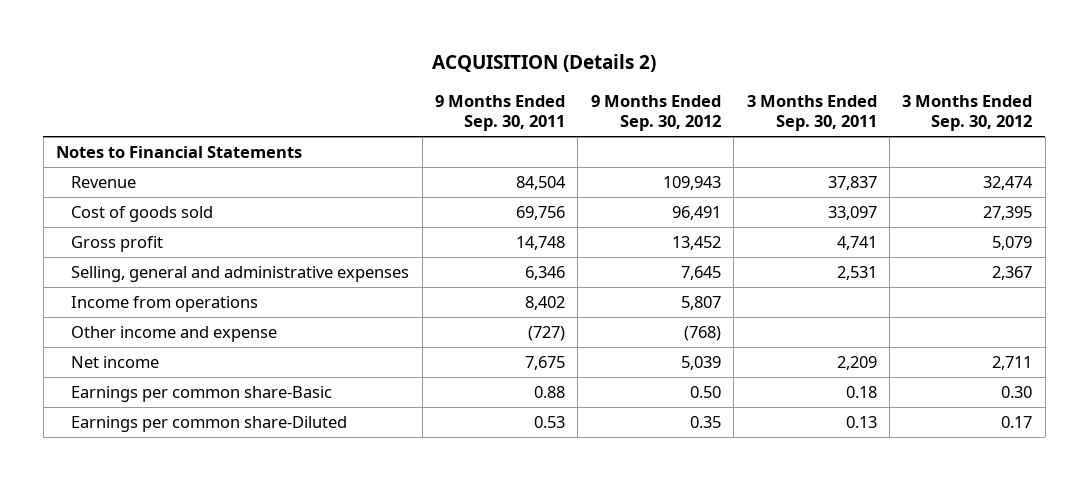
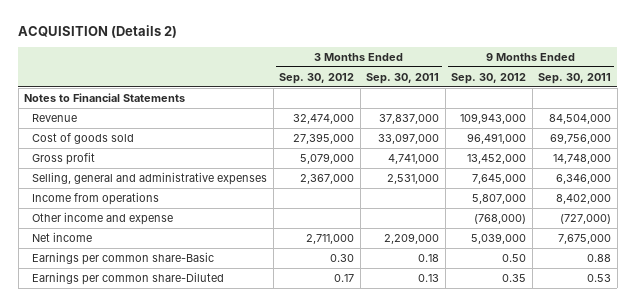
- | 9 Months Ended Sep. 30, 2011 | 9 Months Ended Sep. 30, 2012 | 3 Months Ended Sep. 30, 2011 | 3 Months Ended Sep. 30, 2012
+ | 3 Months Ended Sep. 30, 2012 | 3 Months Ended Sep. 30, 2011 | 9 Months Ended Sep. 30, 2012 | 9 Months Ended Sep. 30, 2011
- Revenue | 84,504 | 109,943 | 37,837 | 32,474
- Cost of goods sold | 69,756 | 96,491 | 33,097 | 27,395
- Gross profit | 14,748 | 13,452 | 4,741 | 5,079
- Selling, general and administrative expenses | 6,346 | 7,645 | 2,531 | 2,367
- Income from operations | 8,402 | 5,807 | |
- Other income and expense | (727) | (768) | |
- Net income | 7,675 | 5,039 | 2,209 | 2,711
+ Revenue | 32,474,000 | 37,837,000 | 109,943,000 | 84,504,000
+ Cost of goods sold | 27,395,000 | 33,097,000 | 96,491,000 | 69,756,000
+ Gross profit | 5,079,000 | 4,741,000 | 13,452,000 | 14,748,000
+ Selling, general and administrative expenses | 2,367,000 | 2,531,000 | 7,645,000 | 6,346,000
+ Income from operations | | | 5,807,000 | 8,402,000
+ Other income and expense | | | (768,000) | (727,000)
+ Net income | 2,711,000 | 2,209,000 | 5,039,000 | 7,675,000

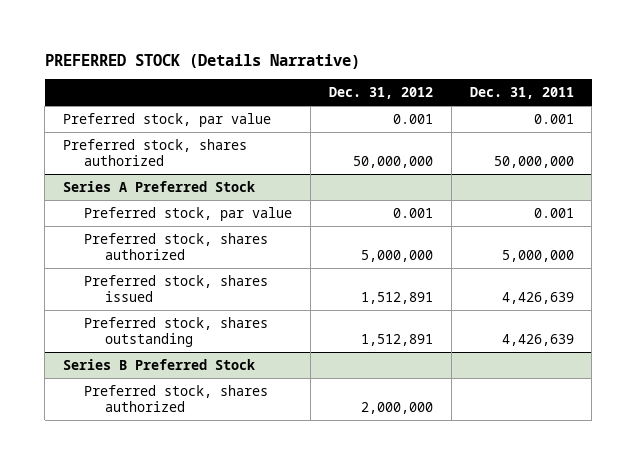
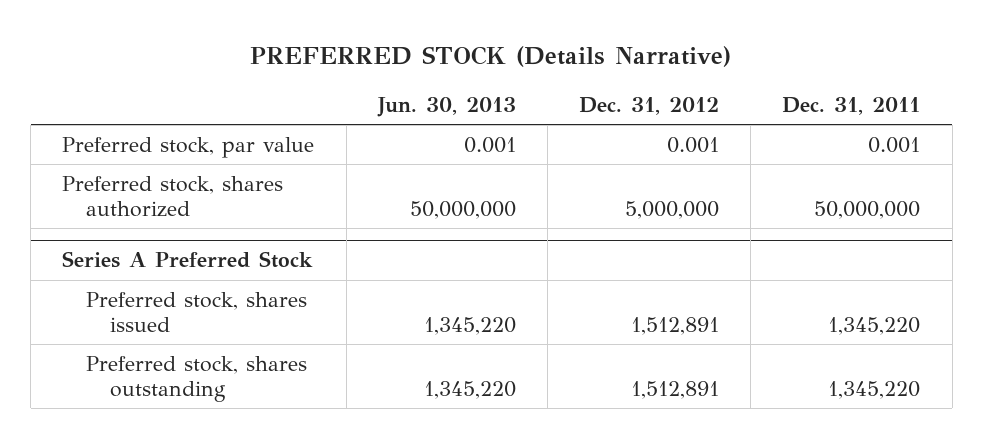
- | Dec. 31, 2012 | Dec. 31, 2011
+ | Jun. 30, 2013 | Dec. 31, 2012 | Dec. 31, 2011
- Preferred stock, shares authorized | 50,000,000 | 50,000,000
+ Preferred stock, shares authorized | 50,000,000 | 5,000,000 | 50,000,000
@ Series A Preferred Stock
- Preferred stock, par value | 0.001 | 0.001
- Preferred stock, shares authorized | 5,000,000 | 5,000,000
- Preferred stock, shares issued | 1,512,891 | 4,426,639
- Preferred stock, shares outstanding | 1,512,891 | 4,426,639
- Series B Preferred Stock
- Preferred stock, shares authorized | 2,000,000 |
@ Series A Preferred Stock
+ Preferred stock, shares issued | 1,345,220 | 1,512,891 | 1,345,220
+ Preferred stock, shares outstanding | 1,345,220 | 1,512,891 | 1,345,220

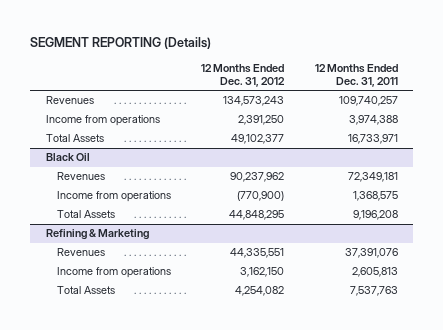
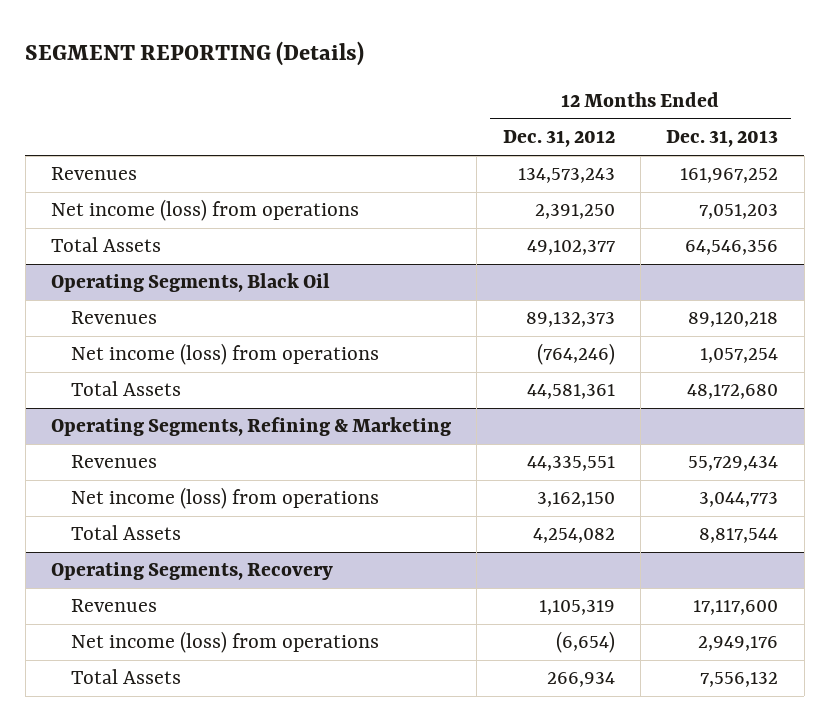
- | 12 Months Ended Dec. 31, 2012 | 12 Months Ended Dec. 31, 2011
+ | 12 Months Ended Dec. 31, 2012 | 12 Months Ended Dec. 31, 2013
- Income from operations | 2,391,250 | 3,974,388
+ Net income (loss) from operations | 2,391,250 | 7,051,203
- Black Oil
- Revenues | 90,237,962 | 72,349,181
- Income from operations | (770,900) | 1,368,575
- Total Assets | 44,848,295 | 9,196,208
- Refining & Marketing
+ Operating Segments, Black Oil
+ Revenues | 89,132,373 | 89,120,218
+ Net income (loss) from operations | (764,246) | 1,057,254
+ Total Assets | 44,581,361 | 48,172,680
+ Operating Segments, Refining & Marketing
- Income from operations | 3,162,150 | 2,605,813
+ Net income (loss) from operations | 3,162,150 | 3,044,773
+ Operating Segments, Recovery
+ Revenues | 1,105,319 | 17,117,600
+ Net income (loss) from operations | (6,654) | 2,949,176
+ Total Assets | 266,934 | 7,556,132

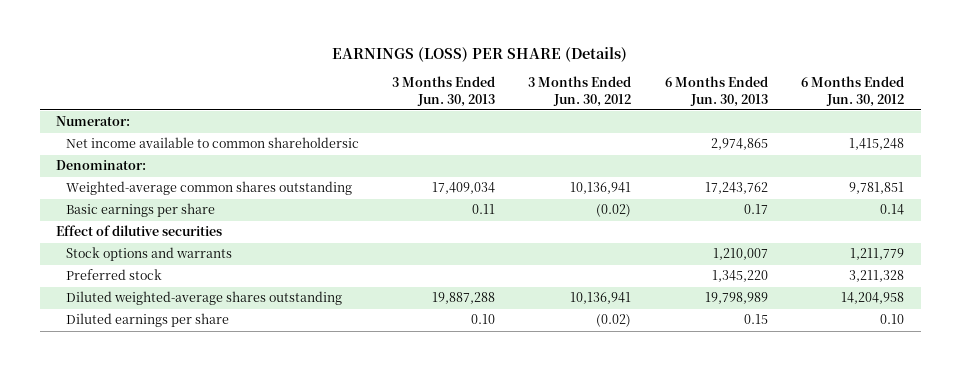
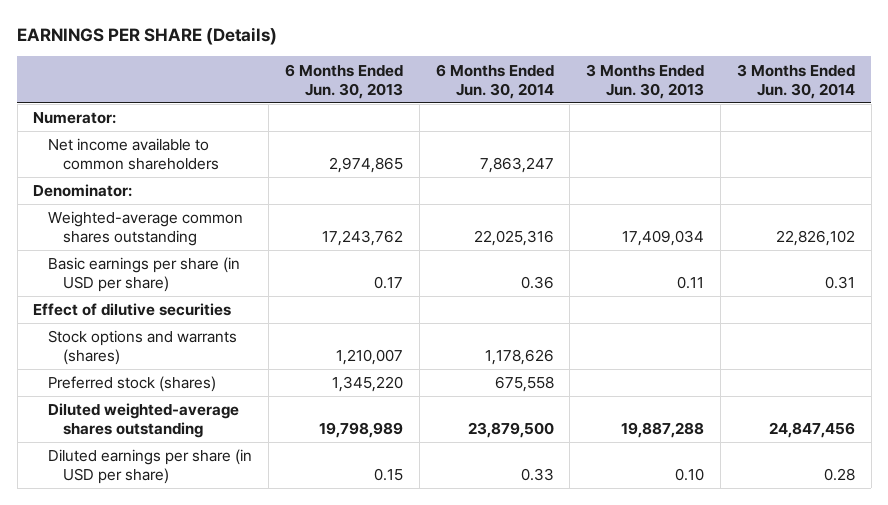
- EARNINGS (LOSS) PER SHARE (Details)
+ EARNINGS PER SHARE (Details)
- | 3 Months Ended Jun. 30, 2013 | 3 Months Ended Jun. 30, 2012 | 6 Months Ended Jun. 30, 2013 | 6 Months Ended Jun. 30, 2012
+ | 6 Months Ended Jun. 30, 2013 | 6 Months Ended Jun. 30, 2014 | 3 Months Ended Jun. 30, 2013 | 3 Months Ended Jun. 30, 2014
- Net income available to common shareholdersic | | | 2,974,865 | 1,415,248
+ Net income available to common shareholders | 2,974,865 | 7,863,247 | |
- Basic earnings per share | 0.11 | (0.02) | 0.17 | 0.14
+ Basic earnings per share (in USD per share) | 0.17 | 0.36 | 0.11 | 0.31
- Stock options and warrants | | | 1,210,007 | 1,211,779
- Preferred stock | | | 1,345,220 | 3,211,328
+ Stock options and warrants (shares) | 1,210,007 | 1,178,626 | |
+ Preferred stock (shares) | 1,345,220 | 675,558 | |
- Diluted earnings per share | 0.10 | (0.02) | 0.15 | 0.10
+ Diluted earnings per share (in USD per share) | 0.15 | 0.33 | 0.10 | 0.28

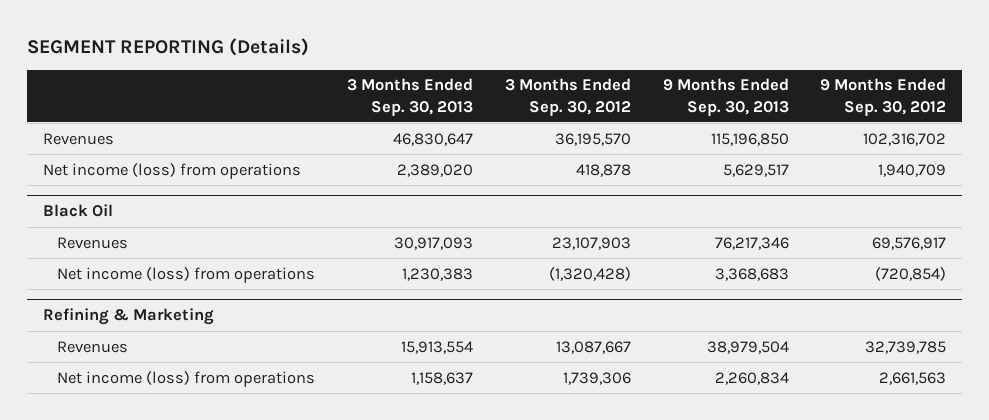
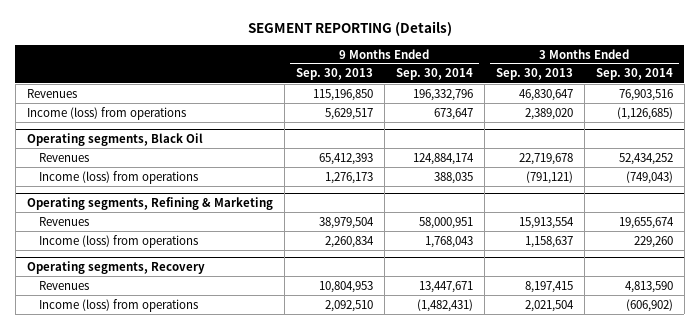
- | 3 Months Ended Sep. 30, 2013 | 3 Months Ended Sep. 30, 2012 | 9 Months Ended Sep. 30, 2013 | 9 Months Ended Sep. 30, 2012
+ | 9 Months Ended Sep. 30, 2013 | 9 Months Ended Sep. 30, 2014 | 3 Months Ended Sep. 30, 2013 | 3 Months Ended Sep. 30, 2014
- Net income (loss) from operations | 2,389,020 | 418,878 | 5,629,517 | 1,940,709
- Black Oil
- Revenues | 30,917,093 | 23,107,903 | 76,217,346 | 69,576,917
- Net income (loss) from operations | 1,230,383 | (1,320,428) | 3,368,683 | (720,854)
- Refining & Marketing
+ Income (loss) from operations | 5,629,517 | 673,647 | 2,389,020 | (1,126,685)
+ Operating segments, Black Oil
+ Revenues | 65,412,393 | 124,884,174 | 22,719,678 | 52,434,252
+ Income (loss) from operations | 1,276,173 | 388,035 | (791,121) | (749,043)
+ Operating segments, Refining & Marketing
- Net income (loss) from operations | 1,158,637 | 1,739,306 | 2,260,834 | 2,661,563
+ Income (loss) from operations | 2,260,834 | 1,768,043 | 1,158,637 | 229,260
+ Operating segments, Recovery
+ Revenues | 10,804,953 | 13,447,671 | 8,197,415 | 4,813,590
+ Income (loss) from operations | 2,092,510 | (1,482,431) | 2,021,504 | (606,902)

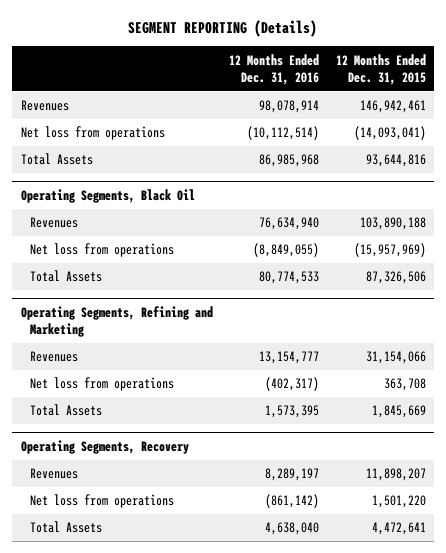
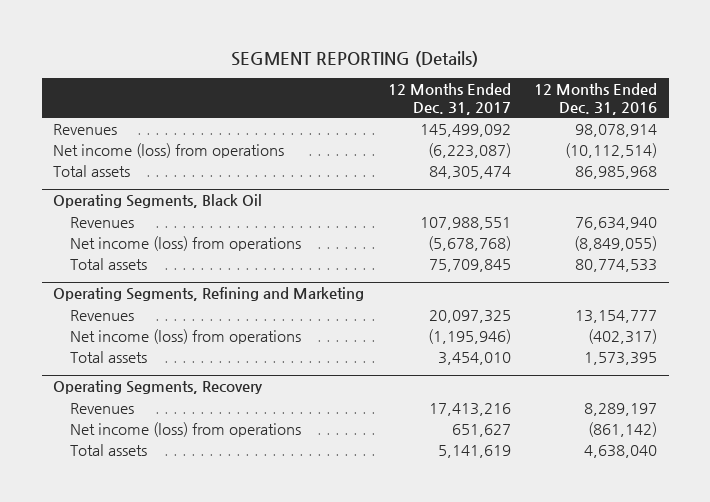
- | 12 Months Ended Dec. 31, 2016 | 12 Months Ended Dec. 31, 2015
+ | 12 Months Ended Dec. 31, 2017 | 12 Months Ended Dec. 31, 2016
- Net loss from operations | (10,112,514) | (14,093,041)
- Total Assets | 86,985,968 | 93,644,816
+ Net income (loss) from operations | (6,223,087) | (10,112,514)
+ Total assets | 84,305,474 | 86,985,968
@ Operating Segments, Black Oil
- Net loss from operations | (8,849,055) | (15,957,969)
- Total Assets | 80,774,533 | 87,326,506
+ Net income (loss) from operations | (5,678,768) | (8,849,055)
+ Total assets | 75,709,845 | 80,774,533
@ Operating Segments, Refining and Marketing
- Net loss from operations | (402,317) | 363,708
- Total Assets | 1,573,395 | 1,845,669
+ Net income (loss) from operations | (1,195,946) | (402,317)
+ Total assets | 3,454,010 | 1,573,395
@ Operating Segments, Recovery
- Net loss from operations | (861,142) | 1,501,220
- Total Assets | 4,638,040 | 4,472,641
+ Net income (loss) from operations | 651,627 | (861,142)
+ Total assets | 5,141,619 | 4,638,040

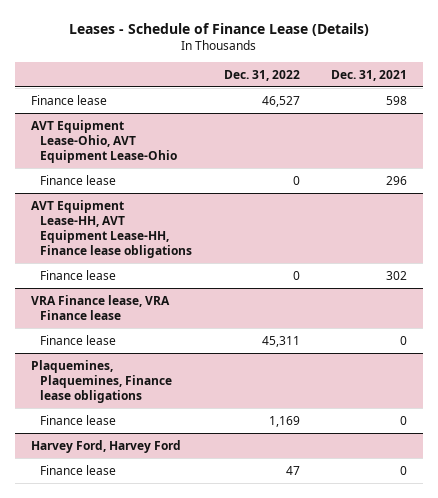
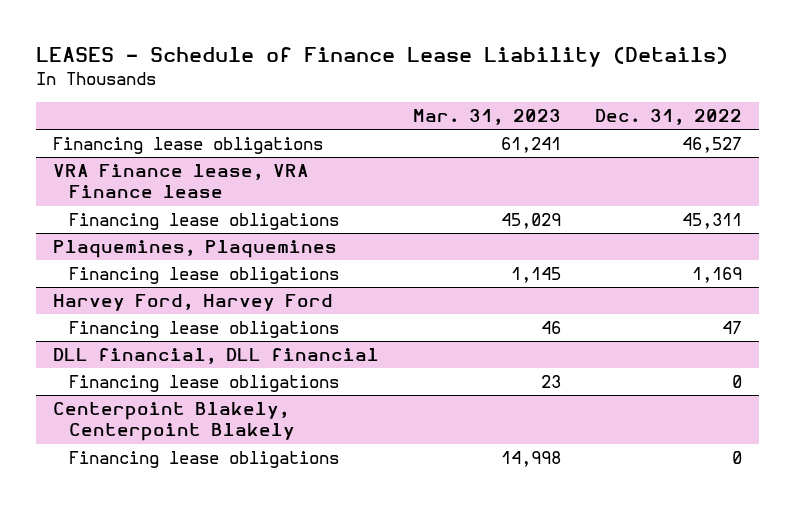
- Leases - Schedule of Finance Lease (Details)
+ LEASES - Schedule of Finance Lease Liability (Details)
- | Dec. 31, 2022 | Dec. 31, 2021
+ | Mar. 31, 2023 | Dec. 31, 2022
- Finance lease | 46,527 | 598
- AVT Equipment Lease-Ohio, AVT Equipment Lease-Ohio
- Finance lease | 0 | 296
- AVT Equipment Lease-HH, AVT Equipment Lease-HH, Finance lease obligations
- Finance lease | 0 | 302
+ Financing lease obligations | 61,241 | 46,527
@ VRA Finance lease, VRA Finance lease
- Finance lease | 45,311 | 0
- Plaquemines, Plaquemines, Finance lease obligations
- Finance lease | 1,169 | 0
@ VRA Finance lease, VRA Finance lease
+ Financing lease obligations | 45,029 | 45,311
+ Plaquemines, Plaquemines
+ Financing lease obligations | 1,145 | 1,169
@ Harvey Ford, Harvey Ford
- Finance lease | 47 | 0
+ Financing lease obligations | 46 | 47
+ DLL financial, DLL financial
+ Financing lease obligations | 23 | 0
+ Centerpoint Blakely, Centerpoint Blakely
+ Financing lease obligations | 14,998 | 0

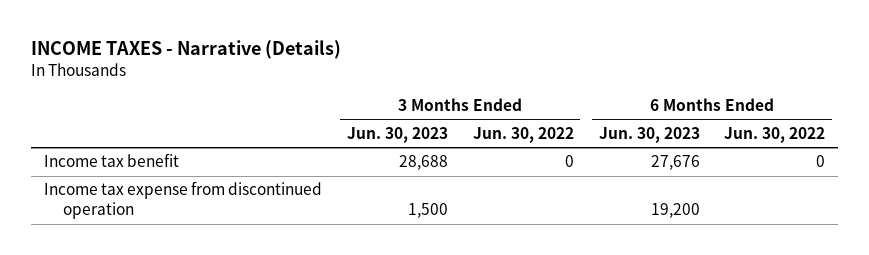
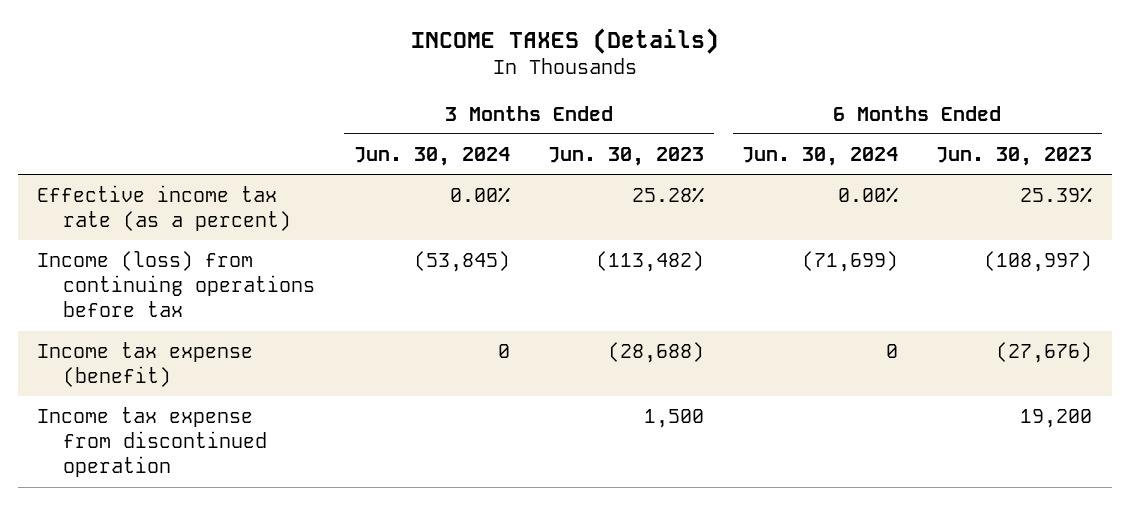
- INCOME TAXES - Narrative (Details)
+ INCOME TAXES (Details)
- | 3 Months Ended Jun. 30, 2023 | 3 Months Ended Jun. 30, 2022 | 6 Months Ended Jun. 30, 2023 | 6 Months Ended Jun. 30, 2022
+ | 3 Months Ended Jun. 30, 2024 | 3 Months Ended Jun. 30, 2023 | 6 Months Ended Jun. 30, 2024 | 6 Months Ended Jun. 30, 2023
- Income tax benefit | 28,688 | 0 | 27,676 | 0
+ Effective income tax rate (as a percent) | 0.00% | 25.28% | 0.00% | 25.39%
+ Income (loss) from continuing operations before tax | (53,845) | (113,482) | (71,699) | (108,997)
+ Income tax expense (benefit) | 0 | (28,688) | 0 | (27,676)

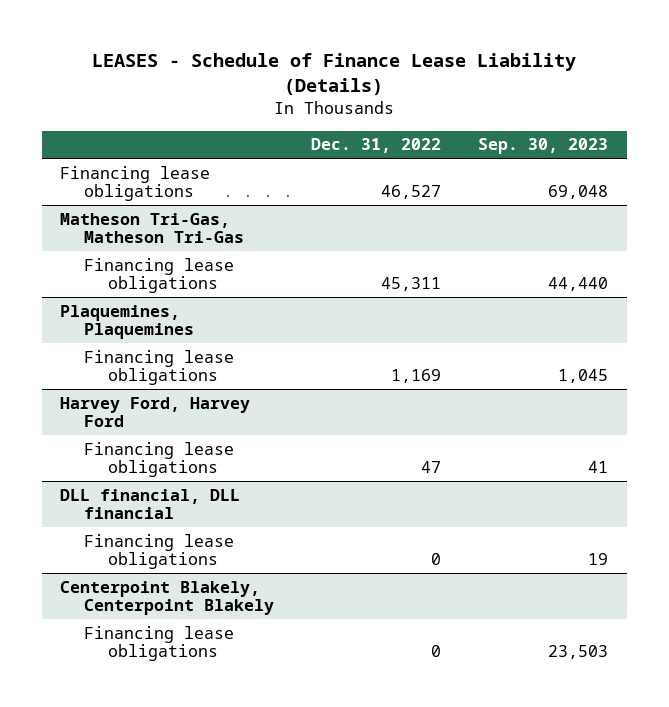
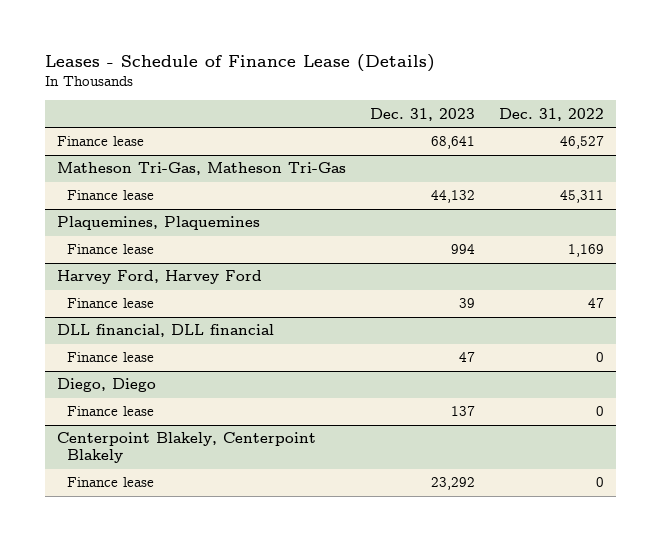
- LEASES - Schedule of Finance Lease Liability (Details)
+ Leases - Schedule of Finance Lease (Details)
- | Dec. 31, 2022 | Sep. 30, 2023
+ | Dec. 31, 2023 | Dec. 31, 2022
- Financing lease obligations | 46,527 | 69,048
+ Finance lease | 68,641 | 46,527
@ Matheson Tri-Gas, Matheson Tri-Gas
- Financing lease obligations | 45,311 | 44,440
+ Finance lease | 44,132 | 45,311
@ Plaquemines, Plaquemines
- Financing lease obligations | 1,169 | 1,045
+ Finance lease | 994 | 1,169
@ Harvey Ford, Harvey Ford
- Financing lease obligations | 47 | 41
+ Finance lease | 39 | 47
@ DLL financial, DLL financial
- Financing lease obligations | 0 | 19
+ Finance lease | 47 | 0
+ Diego, Diego
+ Finance lease | 137 | 0
@ Centerpoint Blakely, Centerpoint Blakely
- Financing lease obligations | 0 | 23,503
+ Finance lease | 23,292 | 0

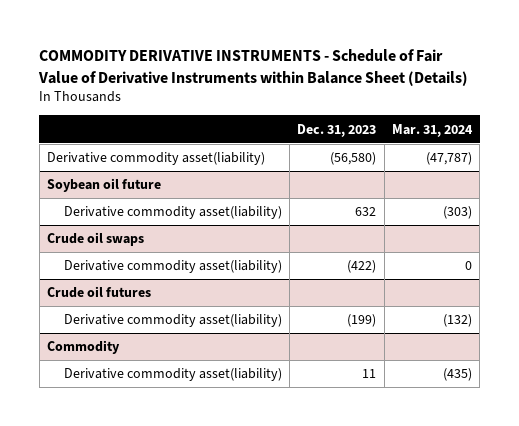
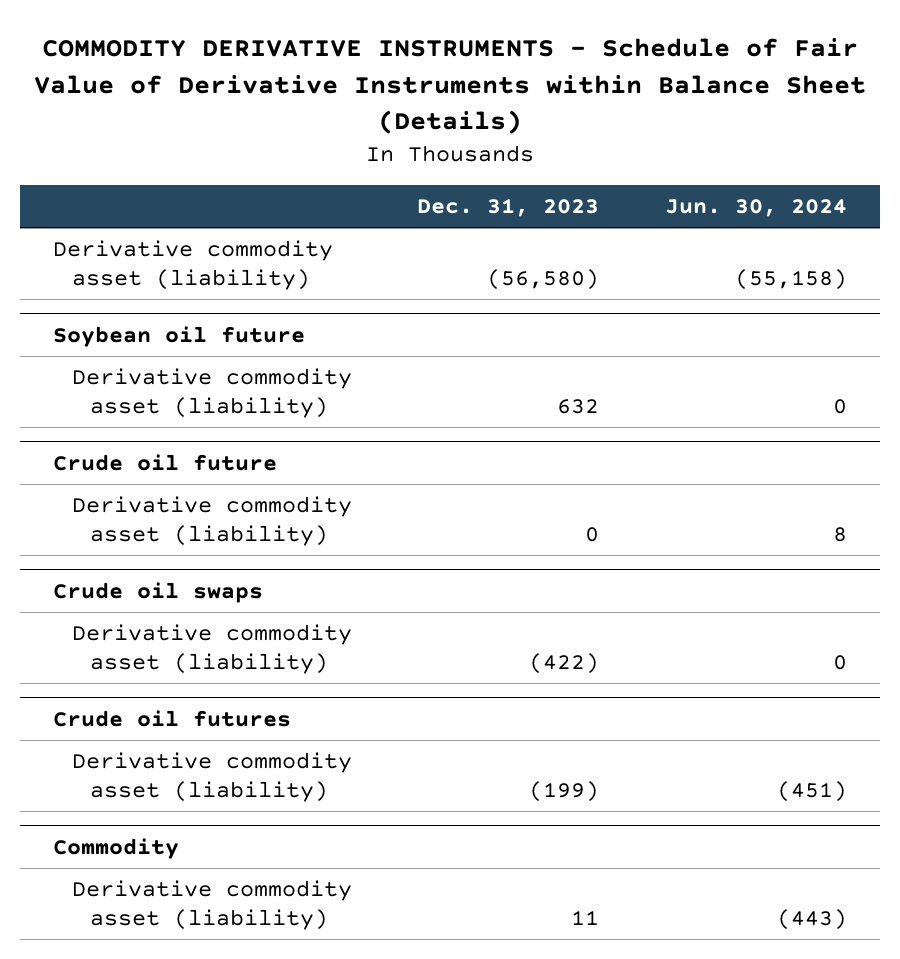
- | Dec. 31, 2023 | Mar. 31, 2024
+ | Dec. 31, 2023 | Jun. 30, 2024
- Derivative commodity asset(liability) | (56,580) | (47,787)
+ Derivative commodity asset (liability) | (56,580) | (55,158)
@ Soybean oil future
- Derivative commodity asset(liability) | 632 | (303)
+ Derivative commodity asset (liability) | 632 | 0
+ Crude oil future
+ Derivative commodity asset (liability) | 0 | 8
@ Crude oil swaps
- Derivative commodity asset(liability) | (422) | 0
+ Derivative commodity asset (liability) | (422) | 0
@ Crude oil futures
- Derivative commodity asset(liability) | (199) | (132)
+ Derivative commodity asset (liability) | (199) | (451)
@ Commodity
- Derivative commodity asset(liability) | 11 | (435)
+ Derivative commodity asset (liability) | 11 | (443)

